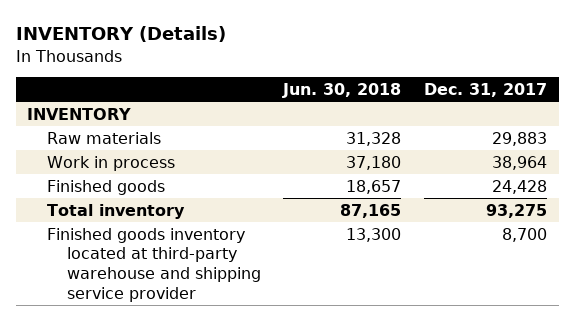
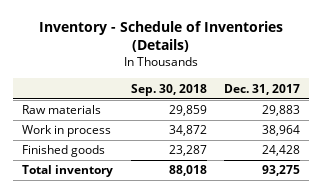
- INVENTORY (Details)
+ Inventory - Schedule of Inventories (Details)
- | Jun. 30, 2018 | Dec. 31, 2017
+ | Sep. 30, 2018 | Dec. 31, 2017
- INVENTORY
- Finished goods inventory located at third-party warehouse and shipping service provider | 13,300 | 8,700

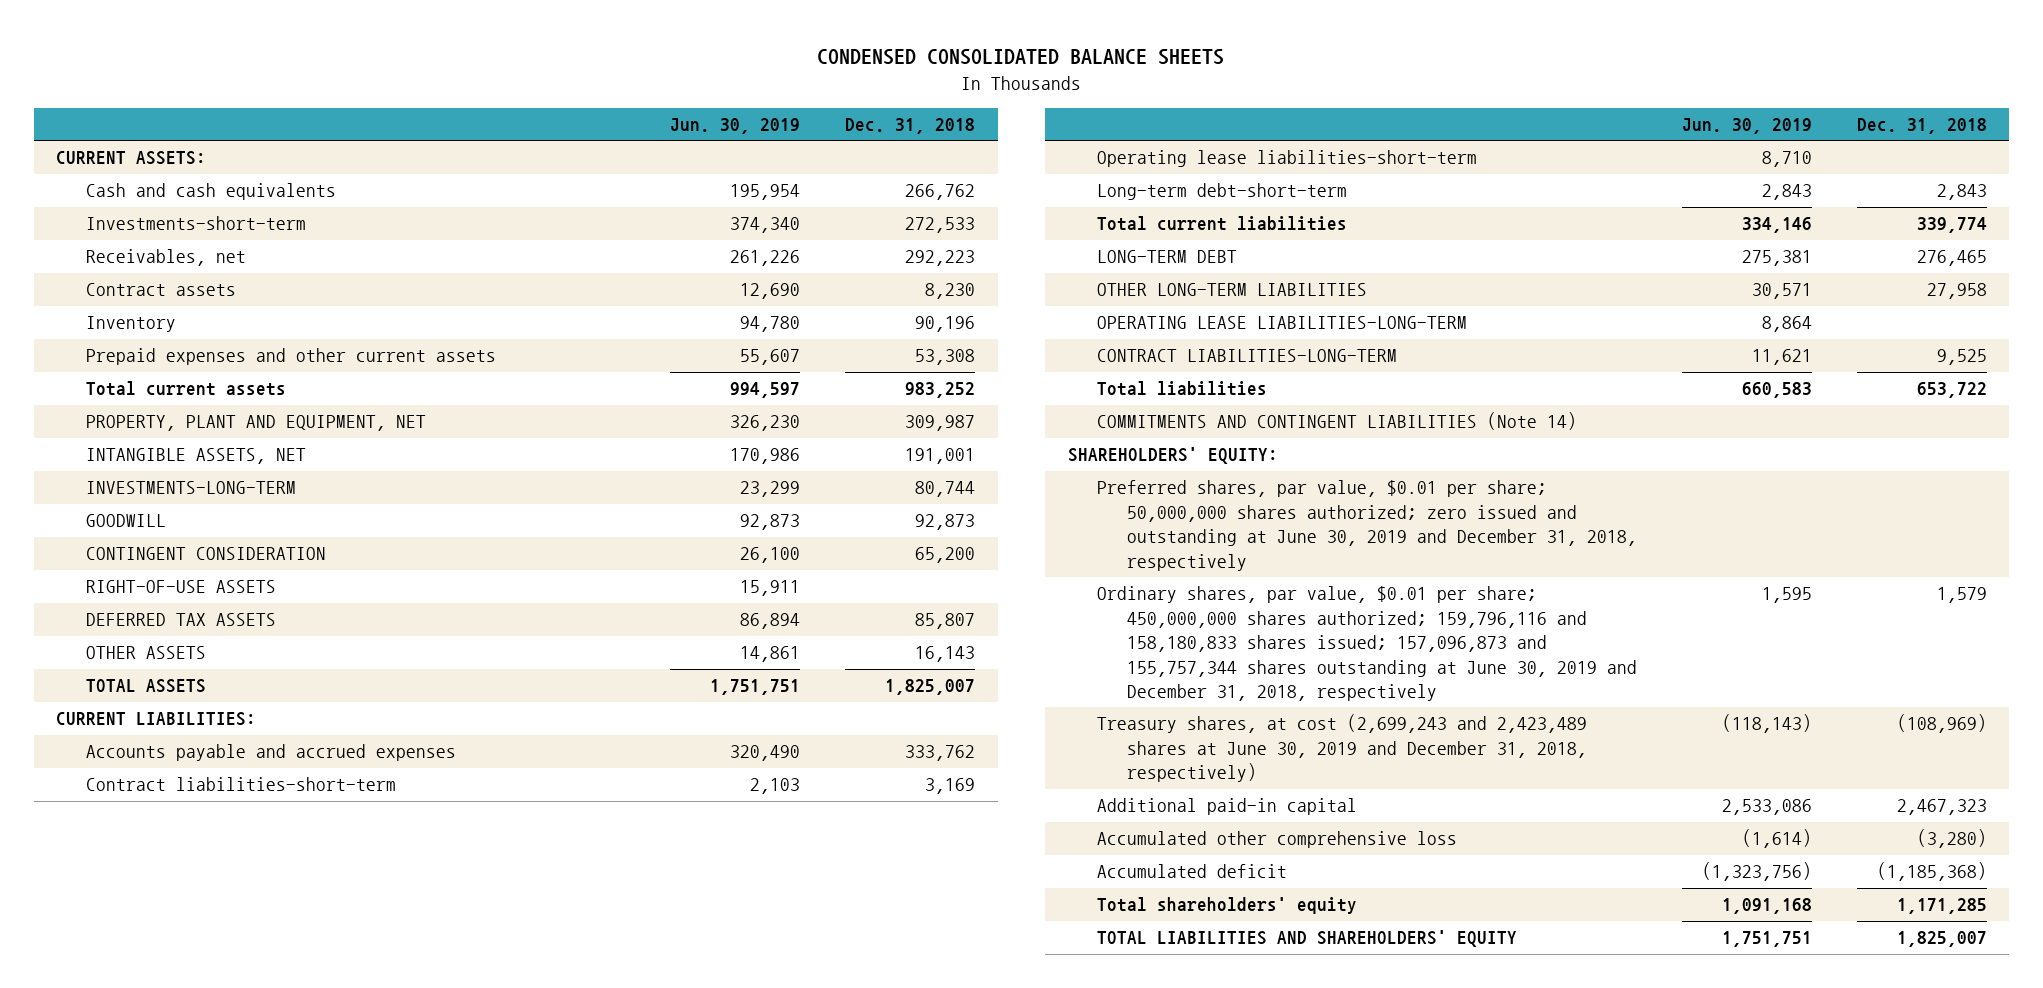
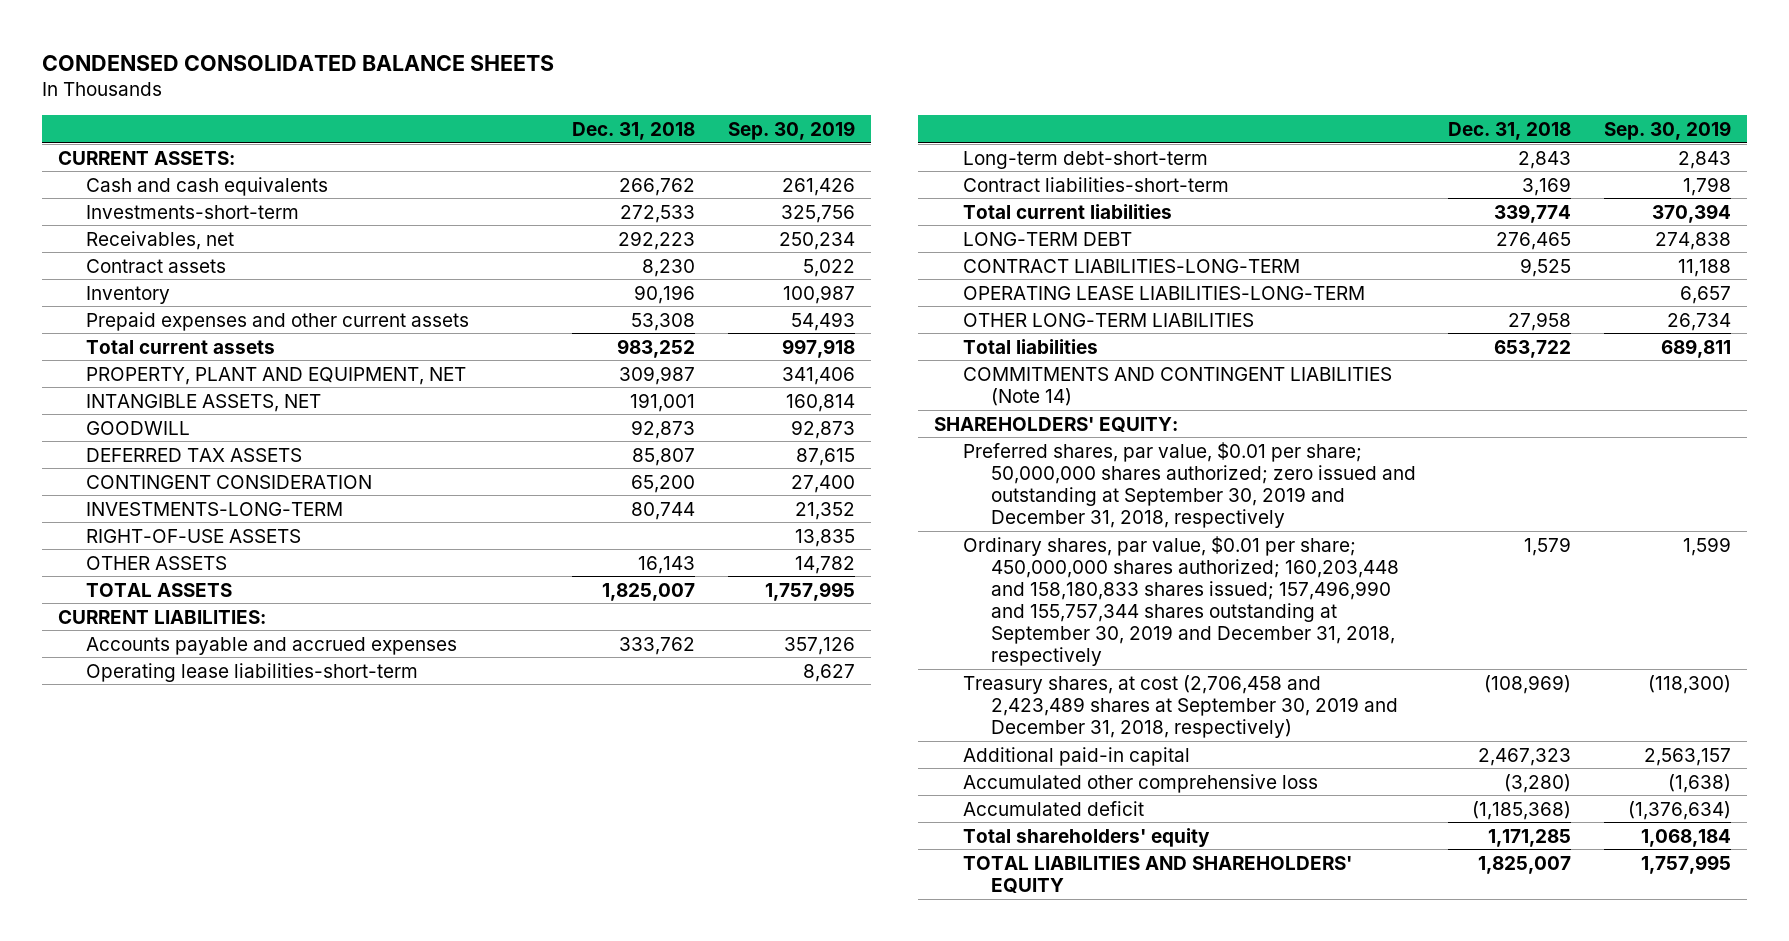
- | Jun. 30, 2019 | Dec. 31, 2018
+ | Dec. 31, 2018 | Sep. 30, 2019
moved up: DEFERRED TAX ASSETS | 85,807 | 87,615
moved down: INVESTMENTS-LONG-TERM | 80,744 | 21,352
moved down: Contract liabilities-short-term | 3,169 | 1,798
moved down: OPERATING LEASE LIABILITIES-LONG-TERM | | 6,657
moved down: OTHER LONG-TERM LIABILITIES | 27,958 | 26,734
- Preferred shares, par value, $0.01 per share; 50,000,000 shares authorized; zero issued and outstanding at June 30, 2019 and December 31, 2018, respectively
- Ordinary shares, par value, $0.01 per share; 450,000,000 shares authorized; 159,796,116 and 158,180,833 shares issued; 157,096,873 and 155,757,344 shares outstanding at June 30, 2019 and December 31, 2018, respectively | 1,595 | 1,579
- Treasury shares, at cost (2,699,243 and 2,423,489 shares at June 30, 2019 and December 31, 2018, respectively) | (118,143) | (108,969)
+ Preferred shares, par value, $0.01 per share; 50,000,000 shares authorized; zero issued and outstanding at September 30, 2019 and December 31, 2018, respectively
+ Ordinary shares, par value, $0.01 per share; 450,000,000 shares authorized; 160,203,448 and 158,180,833 shares issued; 157,496,990 and 155,757,344 shares outstanding at September 30, 2019 and December 31, 2018, respectively | 1,579 | 1,599
+ Treasury shares, at cost (2,706,458 and 2,423,489 shares at September 30, 2019 and December 31, 2018, respectively) | (108,969) | (118,300)

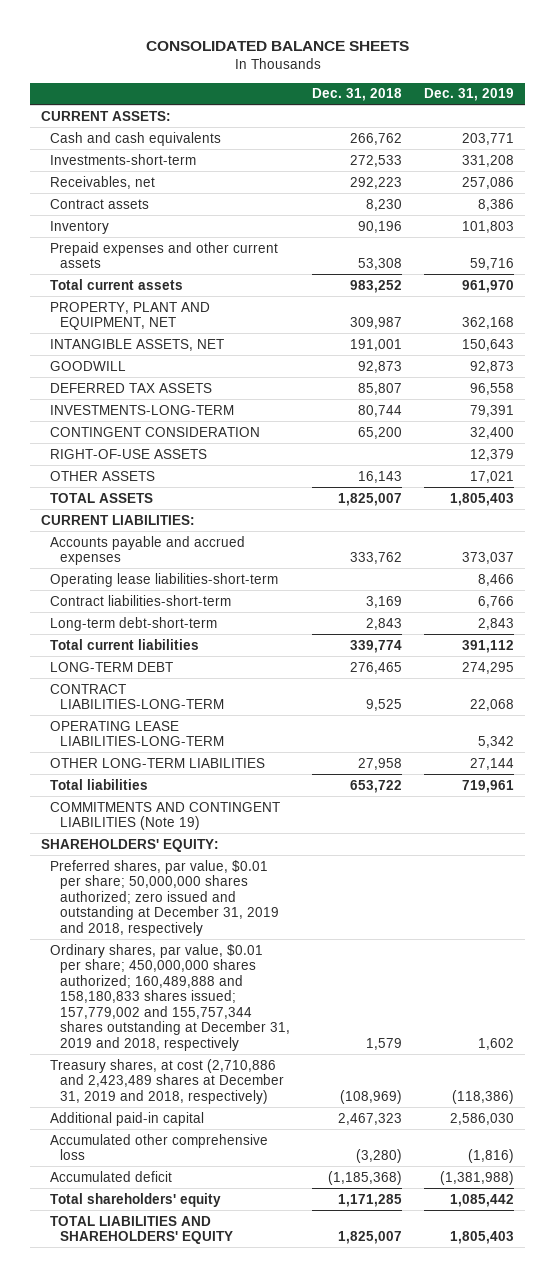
- CONDENSED CONSOLIDATED BALANCE SHEETS
+ CONSOLIDATED BALANCE SHEETS
- | Dec. 31, 2018 | Sep. 30, 2019
+ | Dec. 31, 2018 | Dec. 31, 2019
moved down: CONTINGENT CONSIDERATION | 65,200 | 32,400
moved down: Long-term debt-short-term | 2,843 | 2,843
- COMMITMENTS AND CONTINGENT LIABILITIES (Note 14)
+ COMMITMENTS AND CONTINGENT LIABILITIES (Note 19)
- Preferred shares, par value, $0.01 per share; 50,000,000 shares authorized; zero issued and outstanding at September 30, 2019 and December 31, 2018, respectively
- Ordinary shares, par value, $0.01 per share; 450,000,000 shares authorized; 160,203,448 and 158,180,833 shares issued; 157,496,990 and 155,757,344 shares outstanding at September 30, 2019 and December 31, 2018, respectively | 1,579 | 1,599
- Treasury shares, at cost (2,706,458 and 2,423,489 shares at September 30, 2019 and December 31, 2018, respectively) | (108,969) | (118,300)
+ Preferred shares, par value, $0.01 per share; 50,000,000 shares authorized; zero issued and outstanding at December 31, 2019 and 2018, respectively
+ Ordinary shares, par value, $0.01 per share; 450,000,000 shares authorized; 160,489,888 and 158,180,833 shares issued; 157,779,002 and 155,757,344 shares outstanding at December 31, 2019 and 2018, respectively | 1,579 | 1,602
+ Treasury shares, at cost (2,710,886 and 2,423,489 shares at December 31, 2019 and 2018, respectively) | (108,969) | (118,386)

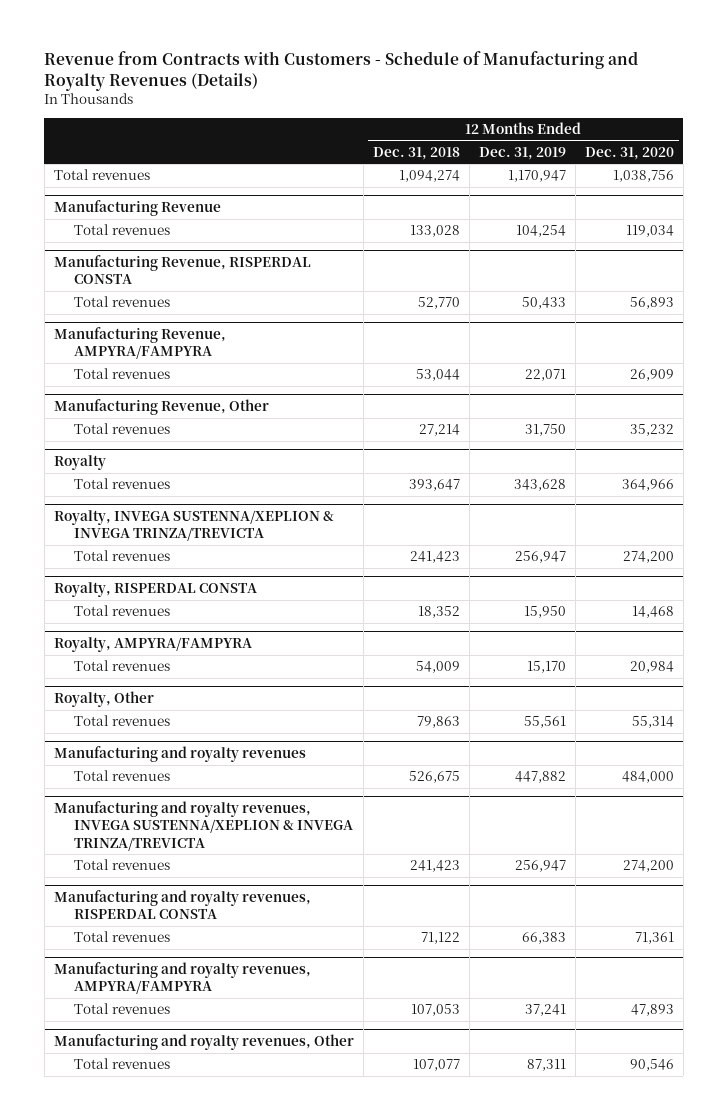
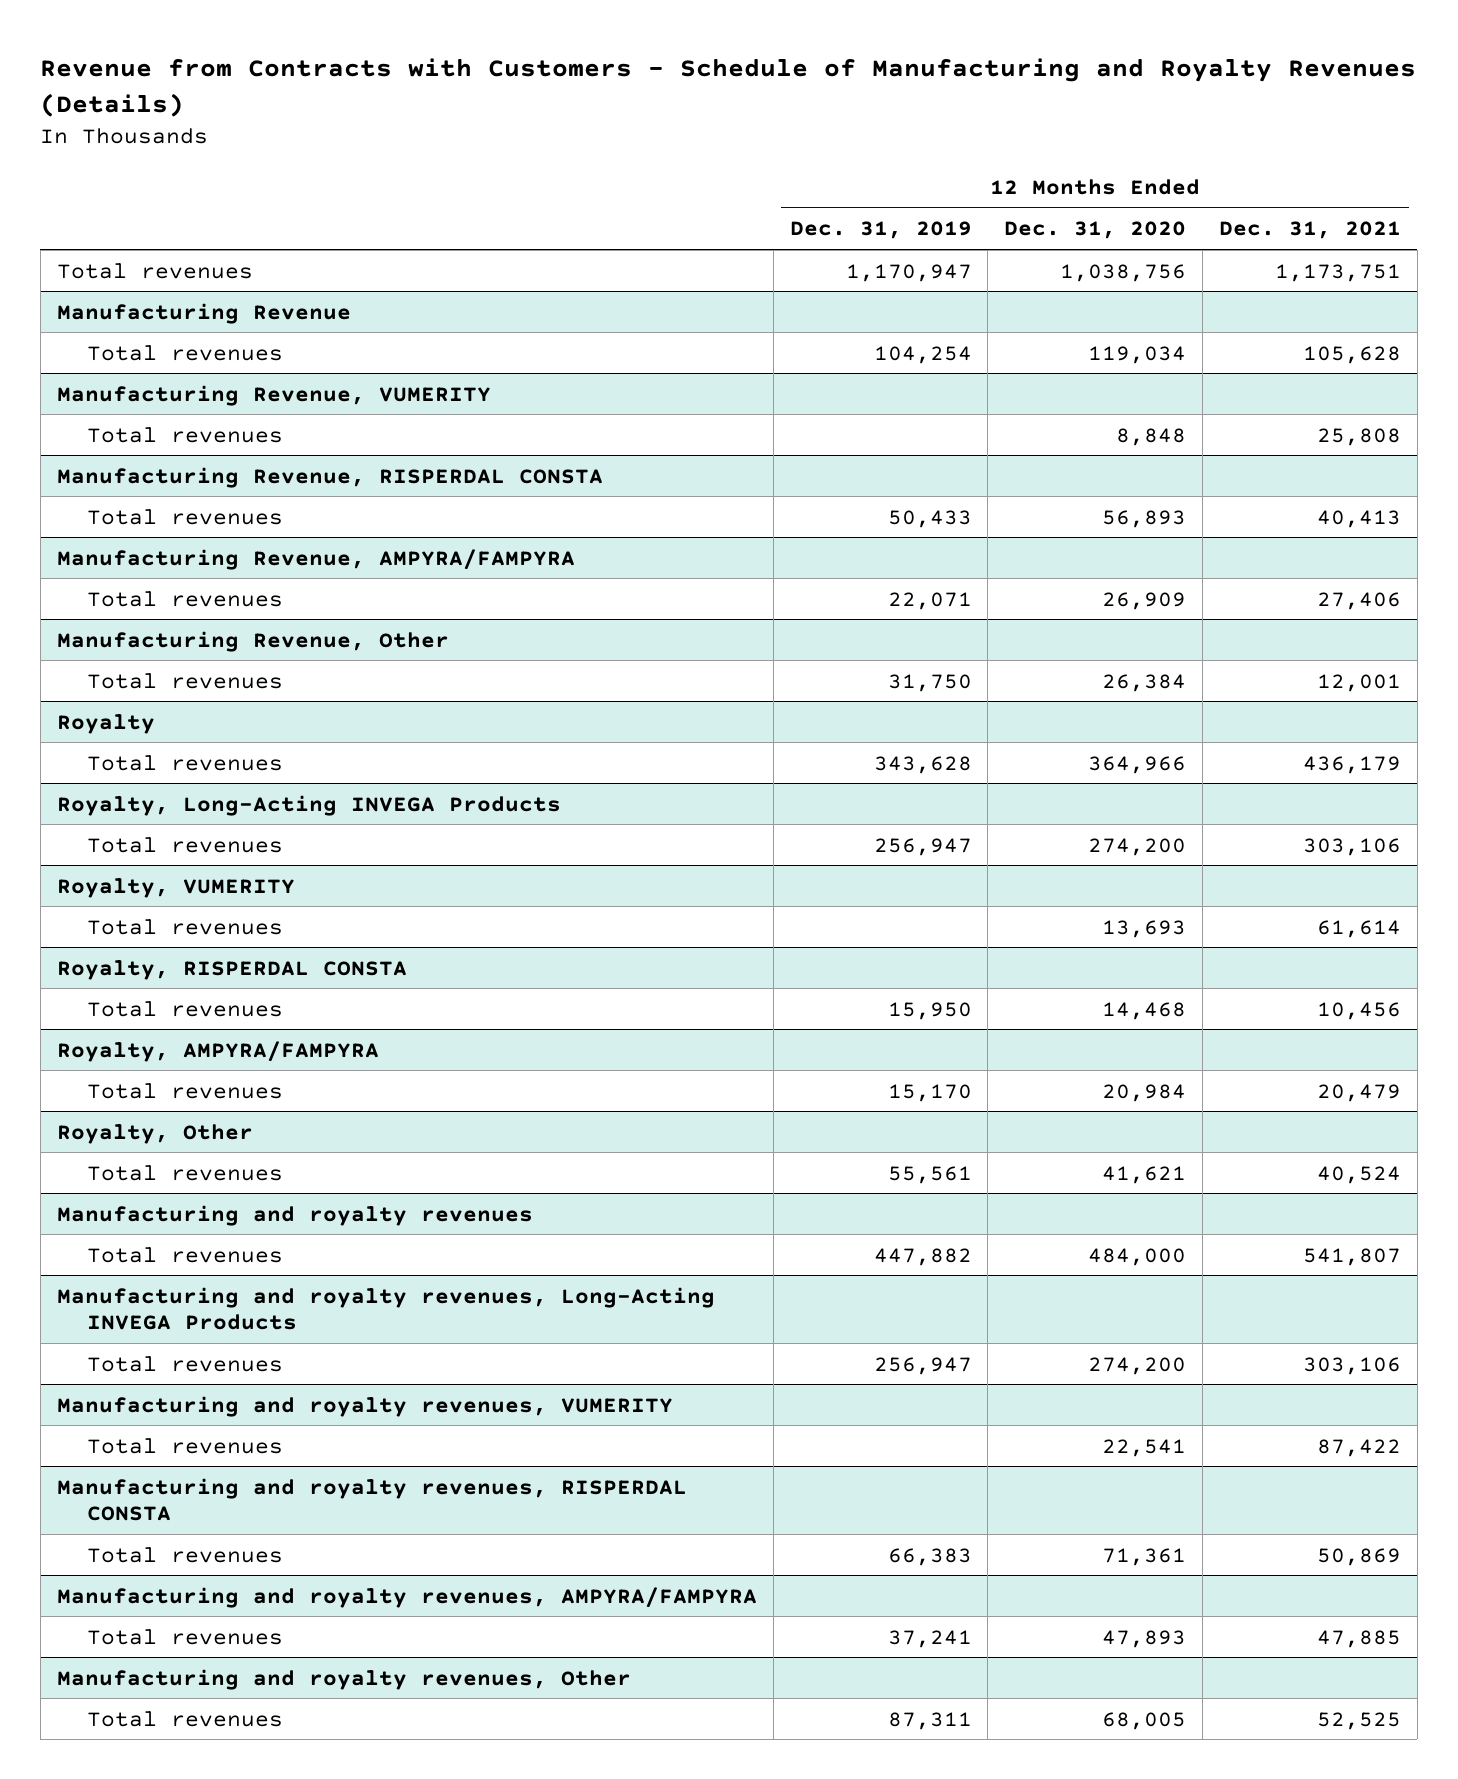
- | 12 Months Ended Dec. 31, 2018 | 12 Months Ended Dec. 31, 2019 | 12 Months Ended Dec. 31, 2020
+ | 12 Months Ended Dec. 31, 2019 | 12 Months Ended Dec. 31, 2020 | 12 Months Ended Dec. 31, 2021
+ Manufacturing Revenue, VUMERITY
+ Total revenues | | 8,848 | 25,808
@ Manufacturing Revenue, Other
- Total revenues | 27,214 | 31,750 | 35,232
+ Total revenues | 31,750 | 26,384 | 12,001
- Royalty, INVEGA SUSTENNA/XEPLION & INVEGA TRINZA/TREVICTA
+ Royalty, Long-Acting INVEGA Products
+ Royalty, VUMERITY
+ Total revenues | | 13,693 | 61,614
@ Royalty, Other
- Total revenues | 79,863 | 55,561 | 55,314
+ Total revenues | 55,561 | 41,621 | 40,524
- Manufacturing and royalty revenues, INVEGA SUSTENNA/XEPLION & INVEGA TRINZA/TREVICTA
+ Manufacturing and royalty revenues, Long-Acting INVEGA Products
+ Manufacturing and royalty revenues, VUMERITY
+ Total revenues | | 22,541 | 87,422
@ Manufacturing and royalty revenues, Other
- Total revenues | 107,077 | 87,311 | 90,546
+ Total revenues | 87,311 | 68,005 | 52,525

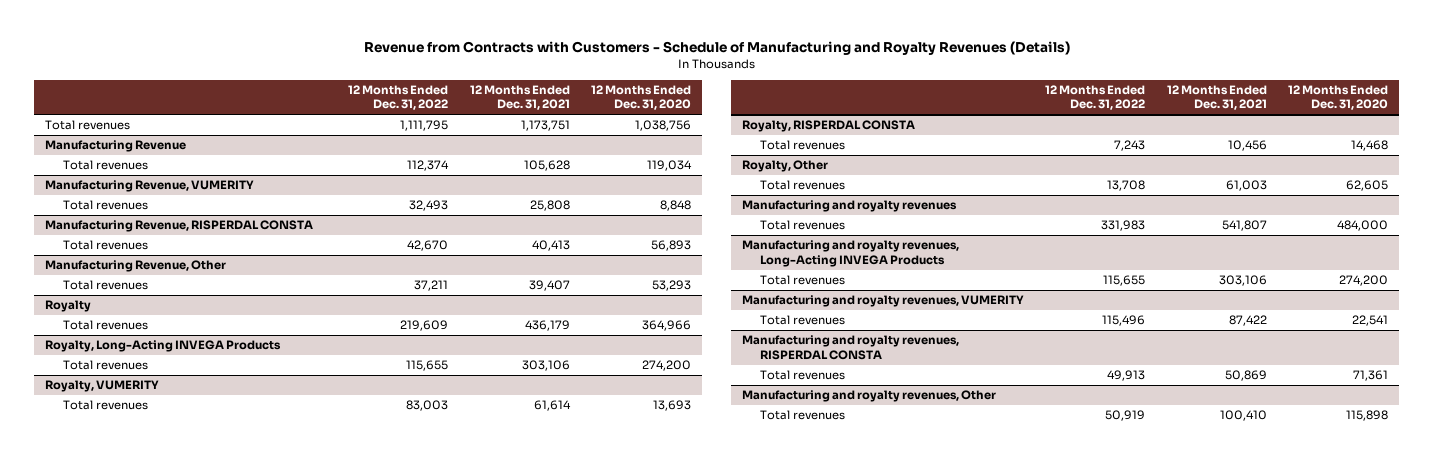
- | 12 Months Ended Dec. 31, 2019 | 12 Months Ended Dec. 31, 2020 | 12 Months Ended Dec. 31, 2021
+ | 12 Months Ended Dec. 31, 2022 | 12 Months Ended Dec. 31, 2021 | 12 Months Ended Dec. 31, 2020
- Manufacturing Revenue, AMPYRA/FAMPYRA
- Total revenues | 22,071 | 26,909 | 27,406
@ Manufacturing Revenue, Other
- Total revenues | 31,750 | 26,384 | 12,001
+ Total revenues | 37,211 | 39,407 | 53,293
- Royalty, AMPYRA/FAMPYRA
- Total revenues | 15,170 | 20,984 | 20,479
@ Royalty, Other
- Total revenues | 55,561 | 41,621 | 40,524
+ Total revenues | 13,708 | 61,003 | 62,605
- Manufacturing and royalty revenues, AMPYRA/FAMPYRA
- Total revenues | 37,241 | 47,893 | 47,885
@ Manufacturing and royalty revenues, Other
- Total revenues | 87,311 | 68,005 | 52,525
+ Total revenues | 50,919 | 100,410 | 115,898

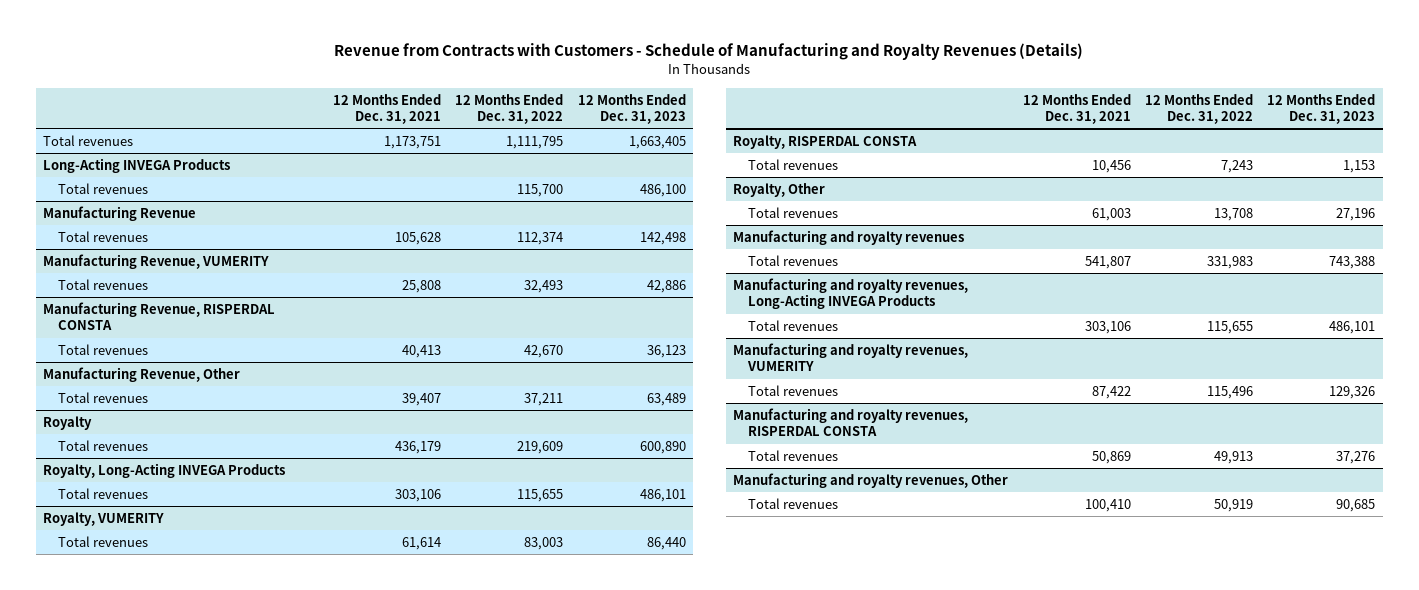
- | 12 Months Ended Dec. 31, 2022 | 12 Months Ended Dec. 31, 2021 | 12 Months Ended Dec. 31, 2020
+ | 12 Months Ended Dec. 31, 2021 | 12 Months Ended Dec. 31, 2022 | 12 Months Ended Dec. 31, 2023
+ Long-Acting INVEGA Products
+ Total revenues | | 115,700 | 486,100

